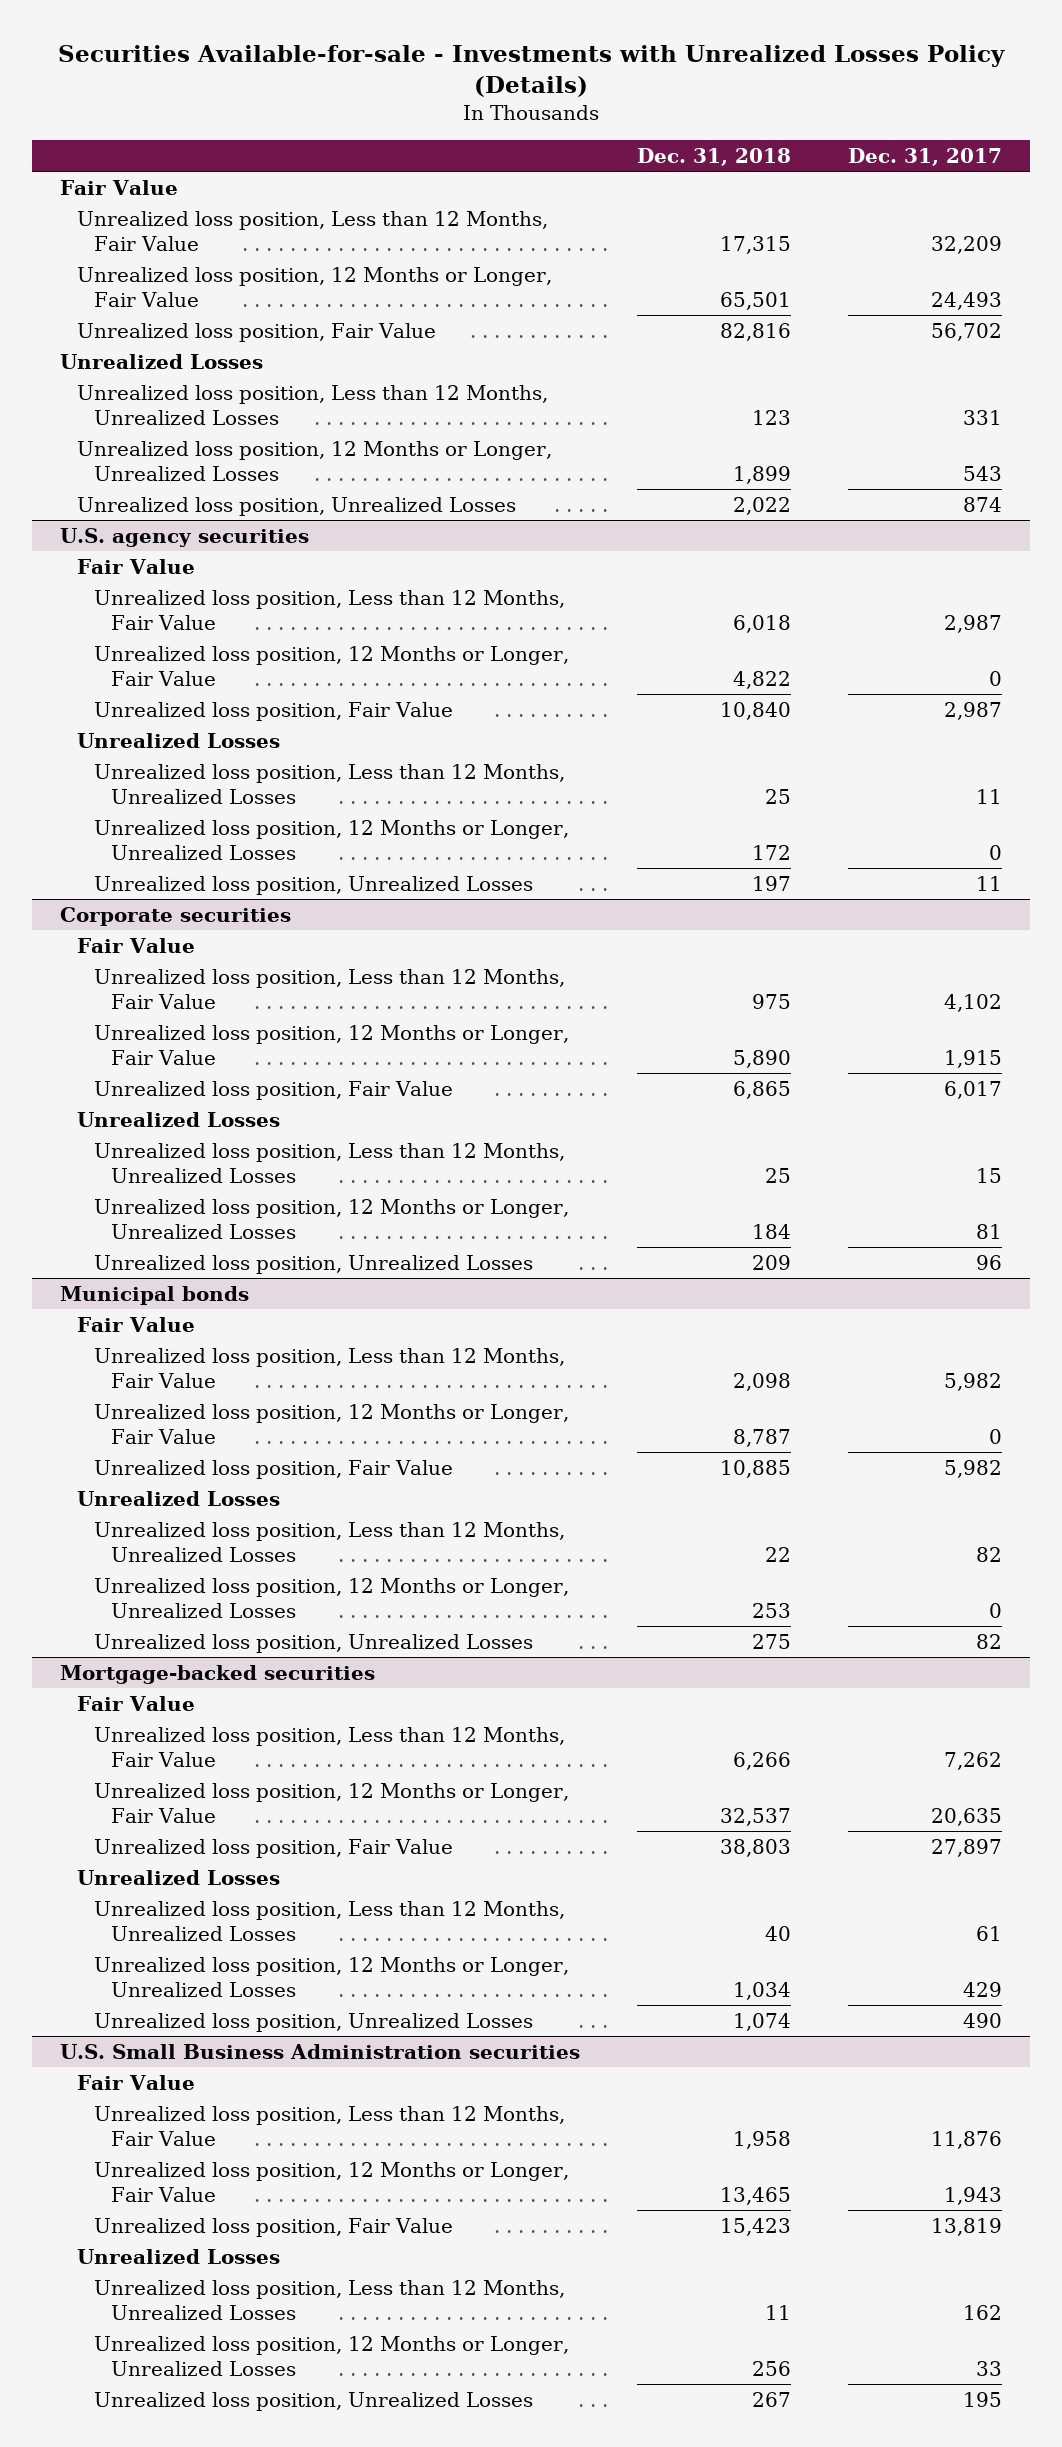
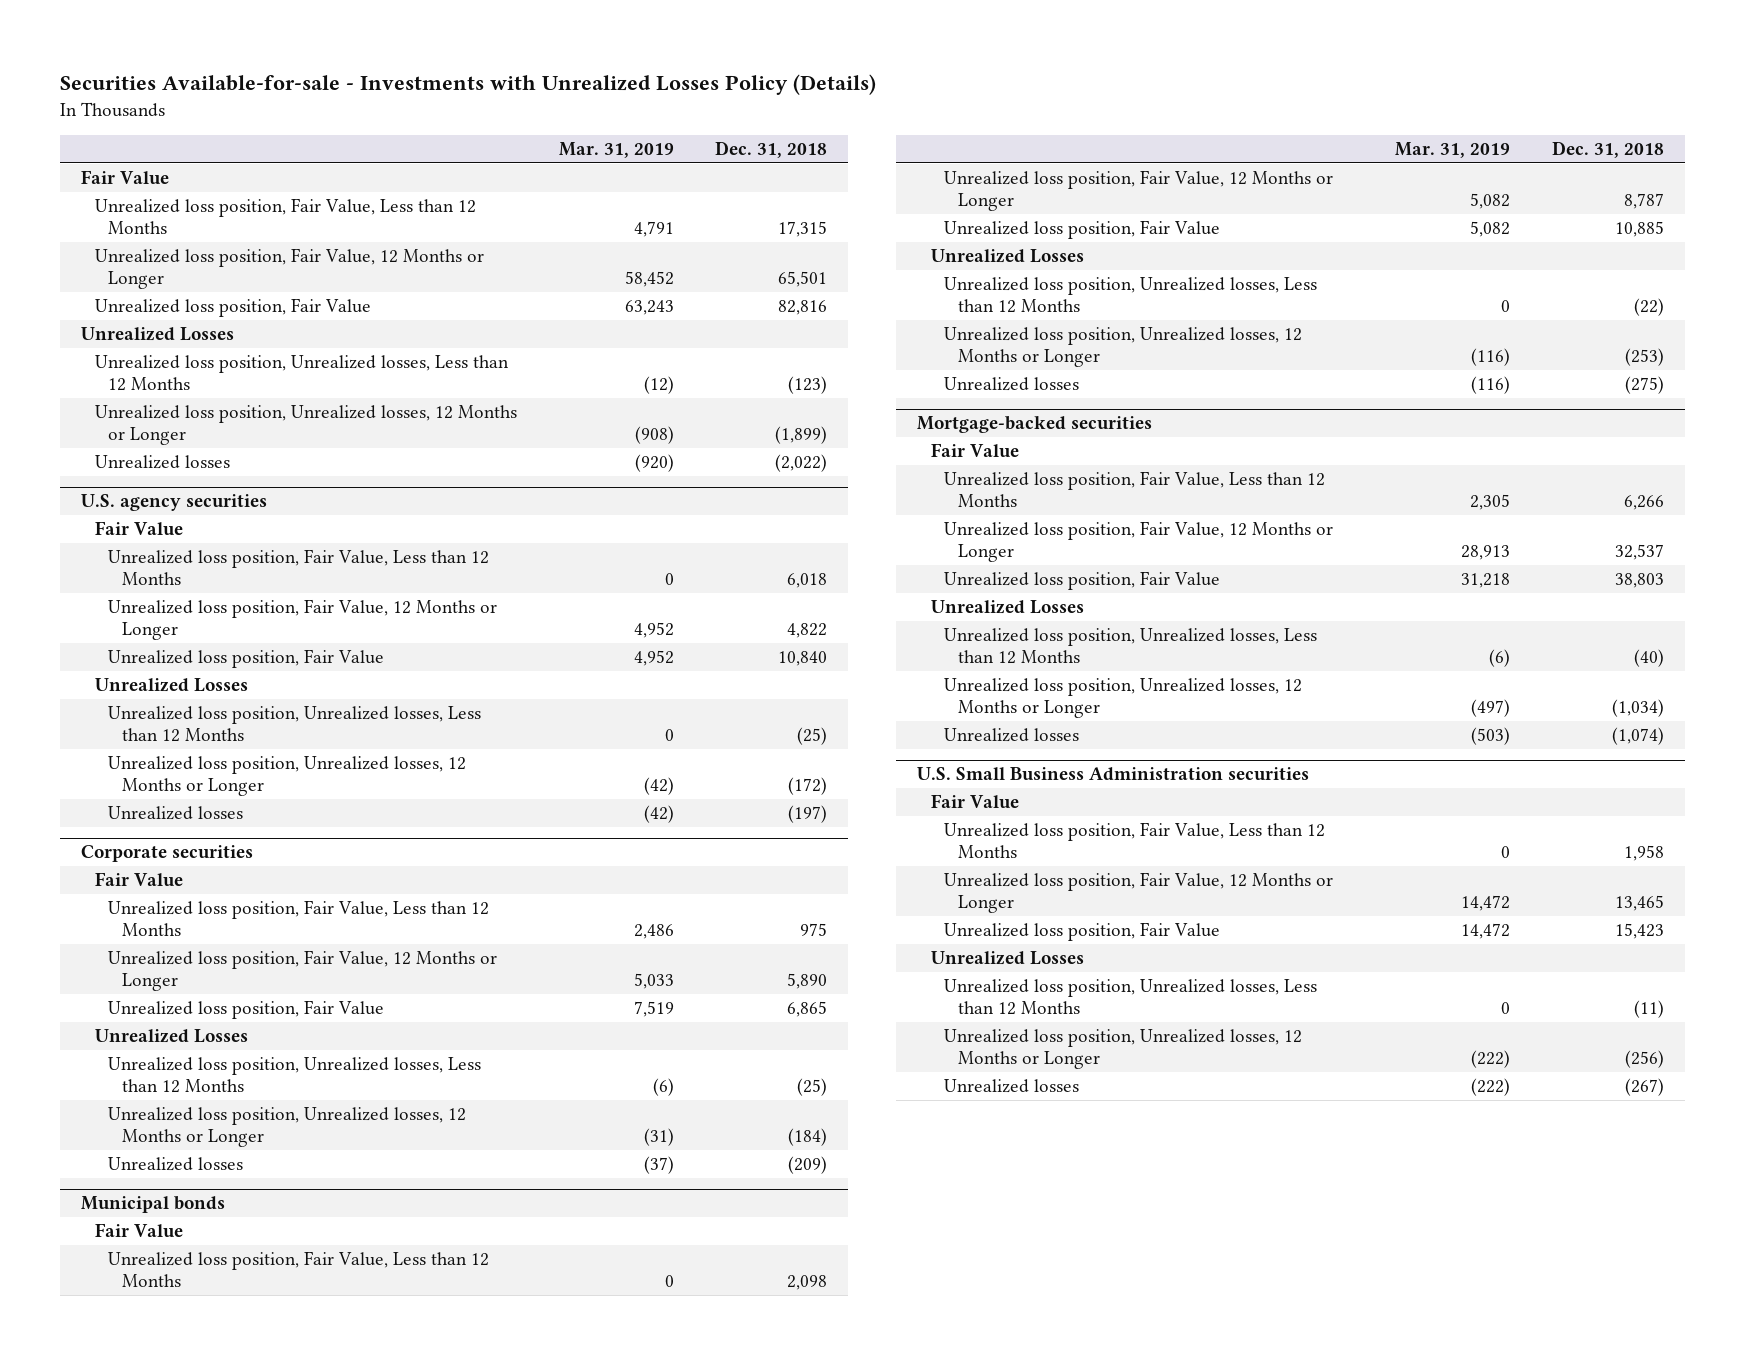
- | Dec. 31, 2018 | Dec. 31, 2017
+ | Mar. 31, 2019 | Dec. 31, 2018
- Unrealized loss position, Less than 12 Months, Fair Value | 17,315 | 32,209
- Unrealized loss position, 12 Months or Longer, Fair Value | 65,501 | 24,493
+ Unrealized loss position, Fair Value, Less than 12 Months | 4,791 | 17,315
+ Unrealized loss position, Fair Value, 12 Months or Longer | 58,452 | 65,501
- Unrealized loss position, Less than 12 Months, Unrealized Losses | 123 | 331
- Unrealized loss position, 12 Months or Longer, Unrealized Losses | 1,899 | 543
- Unrealized loss position, Unrealized Losses | 2,022 | 874
+ Unrealized loss position, Unrealized losses, Less than 12 Months | (12) | (123)
+ Unrealized loss position, Unrealized losses, 12 Months or Longer | (908) | (1,899)
+ Unrealized losses | (920) | (2,022)
@ U.S. agency securities
- Unrealized loss position, Less than 12 Months, Fair Value | 6,018 | 2,987
- Unrealized loss position, 12 Months or Longer, Fair Value | 4,822 | 0
+ Unrealized loss position, Fair Value, Less than 12 Months | 0 | 6,018
+ Unrealized loss position, Fair Value, 12 Months or Longer | 4,952 | 4,822
- Unrealized loss position, Less than 12 Months, Unrealized Losses | 25 | 11
- Unrealized loss position, 12 Months or Longer, Unrealized Losses | 172 | 0
- Unrealized loss position, Unrealized Losses | 197 | 11
+ Unrealized loss position, Unrealized losses, Less than 12 Months | 0 | (25)
+ Unrealized loss position, Unrealized losses, 12 Months or Longer | (42) | (172)
+ Unrealized losses | (42) | (197)
@ Corporate securities
- Unrealized loss position, Less than 12 Months, Fair Value | 975 | 4,102
- Unrealized loss position, 12 Months or Longer, Fair Value | 5,890 | 1,915
+ Unrealized loss position, Fair Value, Less than 12 Months | 2,486 | 975
+ Unrealized loss position, Fair Value, 12 Months or Longer | 5,033 | 5,890
- Unrealized loss position, Less than 12 Months, Unrealized Losses | 25 | 15
- Unrealized loss position, 12 Months or Longer, Unrealized Losses | 184 | 81
- Unrealized loss position, Unrealized Losses | 209 | 96
+ Unrealized loss position, Unrealized losses, Less than 12 Months | (6) | (25)
+ Unrealized loss position, Unrealized losses, 12 Months or Longer | (31) | (184)
+ Unrealized losses | (37) | (209)
@ Municipal bonds
- Unrealized loss position, Less than 12 Months, Fair Value | 2,098 | 5,982
- Unrealized loss position, 12 Months or Longer, Fair Value | 8,787 | 0
+ Unrealized loss position, Fair Value, Less than 12 Months | 0 | 2,098
+ Unrealized loss position, Fair Value, 12 Months or Longer | 5,082 | 8,787
- Unrealized loss position, Less than 12 Months, Unrealized Losses | 22 | 82
- Unrealized loss position, 12 Months or Longer, Unrealized Losses | 253 | 0
- Unrealized loss position, Unrealized Losses | 275 | 82
+ Unrealized loss position, Unrealized losses, Less than 12 Months | 0 | (22)
+ Unrealized loss position, Unrealized losses, 12 Months or Longer | (116) | (253)
+ Unrealized losses | (116) | (275)
@ Mortgage-backed securities
- Unrealized loss position, Less than 12 Months, Fair Value | 6,266 | 7,262
- Unrealized loss position, 12 Months or Longer, Fair Value | 32,537 | 20,635
+ Unrealized loss position, Fair Value, Less than 12 Months | 2,305 | 6,266
+ Unrealized loss position, Fair Value, 12 Months or Longer | 28,913 | 32,537
- Unrealized loss position, Less than 12 Months, Unrealized Losses | 40 | 61
- Unrealized loss position, 12 Months or Longer, Unrealized Losses | 1,034 | 429
- Unrealized loss position, Unrealized Losses | 1,074 | 490
+ Unrealized loss position, Unrealized losses, Less than 12 Months | (6) | (40)
+ Unrealized loss position, Unrealized losses, 12 Months or Longer | (497) | (1,034)
+ Unrealized losses | (503) | (1,074)
@ U.S. Small Business Administration securities
- Unrealized loss position, Less than 12 Months, Fair Value | 1,958 | 11,876
- Unrealized loss position, 12 Months or Longer, Fair Value | 13,465 | 1,943
+ Unrealized loss position, Fair Value, Less than 12 Months | 0 | 1,958
+ Unrealized loss position, Fair Value, 12 Months or Longer | 14,472 | 13,465
- Unrealized loss position, Less than 12 Months, Unrealized Losses | 11 | 162
- Unrealized loss position, 12 Months or Longer, Unrealized Losses | 256 | 33
- Unrealized loss position, Unrealized Losses | 267 | 195
+ Unrealized loss position, Unrealized losses, Less than 12 Months | 0 | (11)
+ Unrealized loss position, Unrealized losses, 12 Months or Longer | (222) | (256)
+ Unrealized losses | (222) | (267)

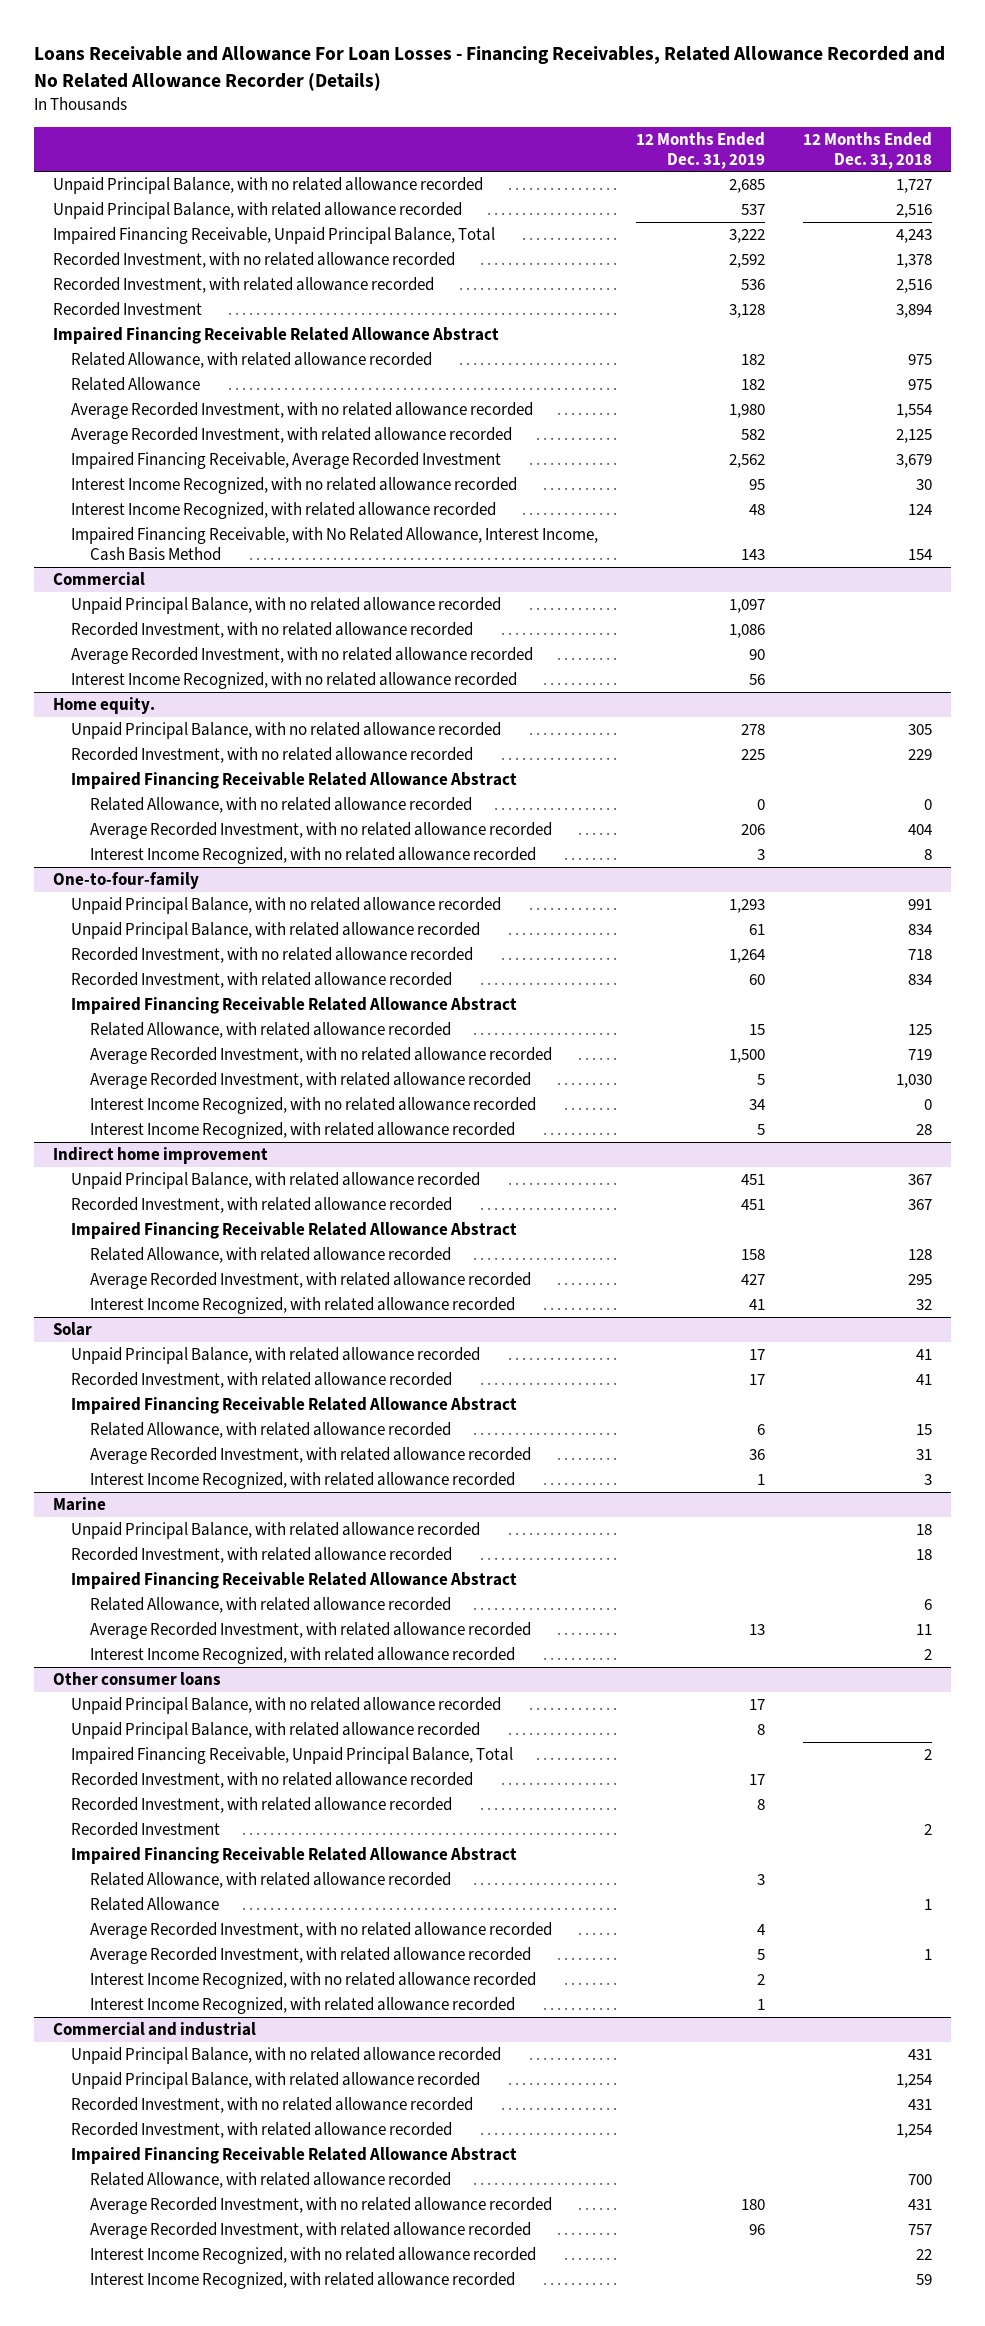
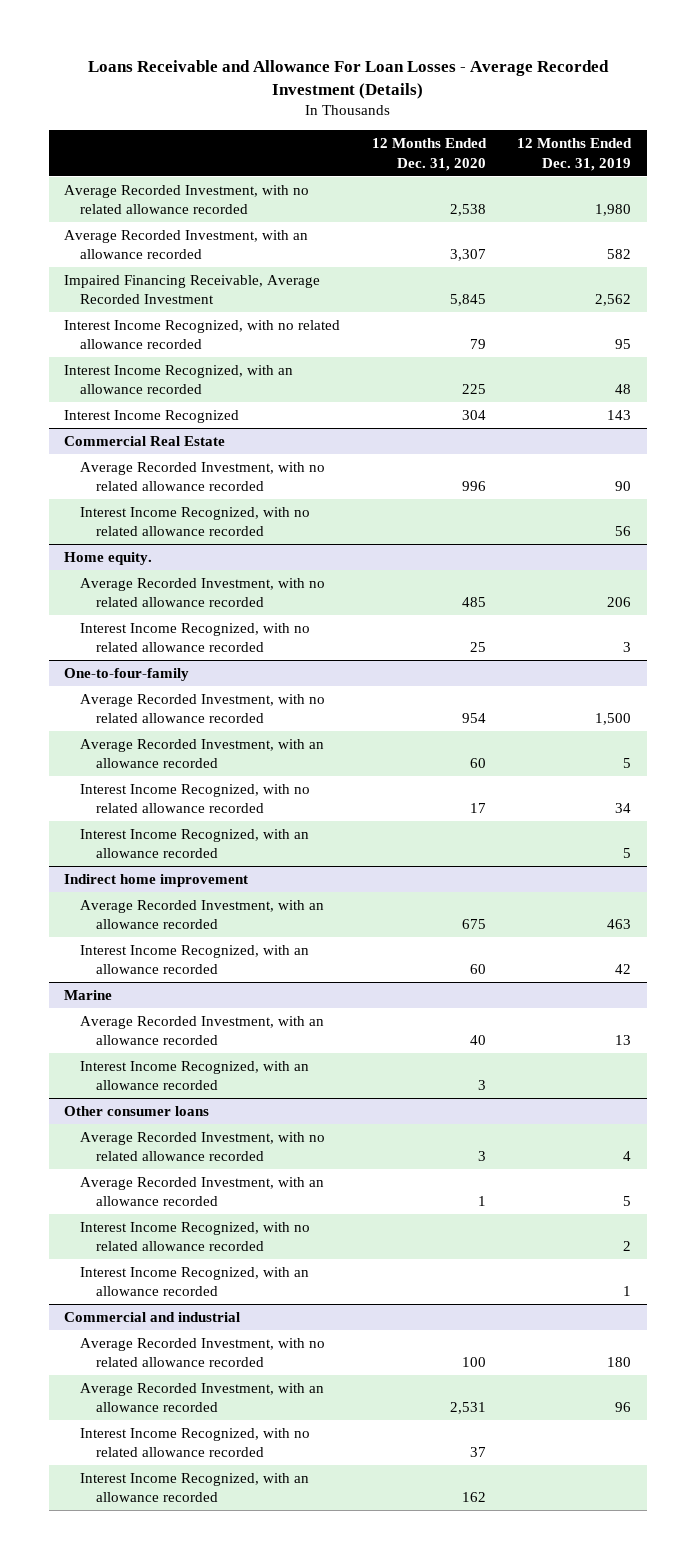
- Loans Receivable and Allowance For Loan Losses - Financing Receivables, Related Allowance Recorded and No Related Allowance Recorder (Details)
+ Loans Receivable and Allowance For Loan Losses - Average Recorded Investment (Details)
- | 12 Months Ended Dec. 31, 2019 | 12 Months Ended Dec. 31, 2018
+ | 12 Months Ended Dec. 31, 2020 | 12 Months Ended Dec. 31, 2019
- Unpaid Principal Balance, with no related allowance recorded | 2,685 | 1,727
- Unpaid Principal Balance, with related allowance recorded | 537 | 2,516
- Impaired Financing Receivable, Unpaid Principal Balance, Total | 3,222 | 4,243
- Recorded Investment, with no related allowance recorded | 2,592 | 1,378
- Recorded Investment, with related allowance recorded | 536 | 2,516
- Recorded Investment | 3,128 | 3,894
- Impaired Financing Receivable Related Allowance Abstract
- Related Allowance, with related allowance recorded | 182 | 975
- Related Allowance | 182 | 975
- Average Recorded Investment, with related allowance recorded | 582 | 2,125
+ Average Recorded Investment, with an allowance recorded | 3,307 | 582
- Interest Income Recognized, with related allowance recorded | 48 | 124
- Impaired Financing Receivable, with No Related Allowance, Interest Income, Cash Basis Method | 143 | 154
- Commercial
- Unpaid Principal Balance, with no related allowance recorded | 1,097 |
- Recorded Investment, with no related allowance recorded | 1,086 |
+ Interest Income Recognized, with an allowance recorded | 225 | 48
+ Interest Income Recognized | 304 | 143
+ Commercial Real Estate
@ Home equity.
- Unpaid Principal Balance, with no related allowance recorded | 278 | 305
- Recorded Investment, with no related allowance recorded | 225 | 229
- Impaired Financing Receivable Related Allowance Abstract
- Related Allowance, with no related allowance recorded | 0 | 0
@ One-to-four-family
- Unpaid Principal Balance, with no related allowance recorded | 1,293 | 991
- Unpaid Principal Balance, with related allowance recorded | 61 | 834
- Recorded Investment, with no related allowance recorded | 1,264 | 718
- Recorded Investment, with related allowance recorded | 60 | 834
- Impaired Financing Receivable Related Allowance Abstract
- Related Allowance, with related allowance recorded | 15 | 125
- Average Recorded Investment, with related allowance recorded | 5 | 1,030
+ Average Recorded Investment, with an allowance recorded | 60 | 5
- Interest Income Recognized, with related allowance recorded | 5 | 28
+ Interest Income Recognized, with an allowance recorded | | 5
@ Indirect home improvement
- Unpaid Principal Balance, with related allowance recorded | 451 | 367
- Recorded Investment, with related allowance recorded | 451 | 367
- Impaired Financing Receivable Related Allowance Abstract
- Related Allowance, with related allowance recorded | 158 | 128
- Average Recorded Investment, with related allowance recorded | 427 | 295
- Interest Income Recognized, with related allowance recorded | 41 | 32
- Solar
- Unpaid Principal Balance, with related allowance recorded | 17 | 41
- Recorded Investment, with related allowance recorded | 17 | 41
- Impaired Financing Receivable Related Allowance Abstract
- Related Allowance, with related allowance recorded | 6 | 15
- Average Recorded Investment, with related allowance recorded | 36 | 31
- Interest Income Recognized, with related allowance recorded | 1 | 3
@ Indirect home improvement
+ Average Recorded Investment, with an allowance recorded | 675 | 463
+ Interest Income Recognized, with an allowance recorded | 60 | 42
@ Marine
- Unpaid Principal Balance, with related allowance recorded | | 18
- Recorded Investment, with related allowance recorded | | 18
- Impaired Financing Receivable Related Allowance Abstract
- Related Allowance, with related allowance recorded | | 6
- Average Recorded Investment, with related allowance recorded | 13 | 11
- Interest Income Recognized, with related allowance recorded | | 2
+ Average Recorded Investment, with an allowance recorded | 40 | 13
+ Interest Income Recognized, with an allowance recorded | 3 |
@ Other consumer loans
- Unpaid Principal Balance, with no related allowance recorded | 17 |
- Unpaid Principal Balance, with related allowance recorded | 8 |
- Impaired Financing Receivable, Unpaid Principal Balance, Total | | 2
- Recorded Investment, with no related allowance recorded | 17 |
- Recorded Investment, with related allowance recorded | 8 |
- Recorded Investment | | 2
- Impaired Financing Receivable Related Allowance Abstract
- Related Allowance, with related allowance recorded | 3 |
- Related Allowance | | 1
- Average Recorded Investment, with related allowance recorded | 5 | 1
+ Average Recorded Investment, with an allowance recorded | 1 | 5
- Interest Income Recognized, with related allowance recorded | 1 |
+ Interest Income Recognized, with an allowance recorded | | 1
@ Commercial and industrial
- Unpaid Principal Balance, with no related allowance recorded | | 431
- Unpaid Principal Balance, with related allowance recorded | | 1,254
- Recorded Investment, with no related allowance recorded | | 431
- Recorded Investment, with related allowance recorded | | 1,254
- Impaired Financing Receivable Related Allowance Abstract
- Related Allowance, with related allowance recorded | | 700
- Average Recorded Investment, with related allowance recorded | 96 | 757
+ Average Recorded Investment, with an allowance recorded | 2,531 | 96
- Interest Income Recognized, with related allowance recorded | | 59
+ Interest Income Recognized, with an allowance recorded | 162 |

